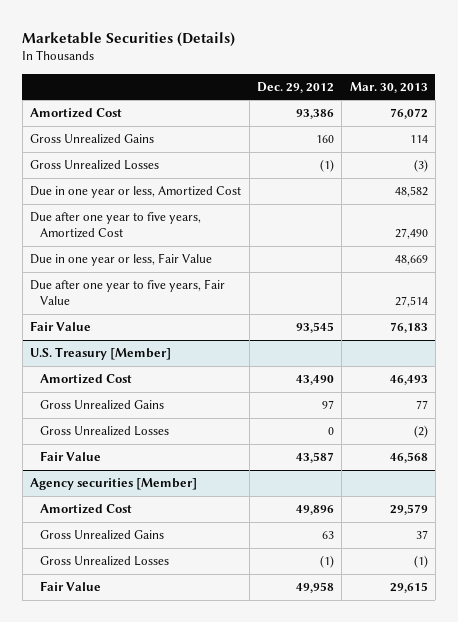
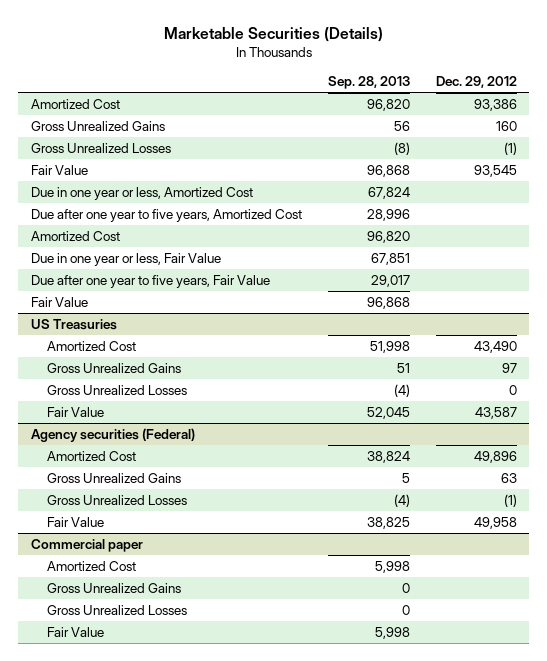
- | Dec. 29, 2012 | Mar. 30, 2013
+ | Sep. 28, 2013 | Dec. 29, 2012
moved up: Fair Value | 96,868 | 93,545
+ Amortized Cost | 96,820 |
- U.S. Treasury [Member]
+ Fair Value | 96,868 |
+ US Treasuries
- Agency securities [Member]
+ Agency securities (Federal)
+ Commercial paper
+ Amortized Cost | 5,998 |
+ Gross Unrealized Gains | 0 |
+ Gross Unrealized Losses | 0 |
+ Fair Value | 5,998 |

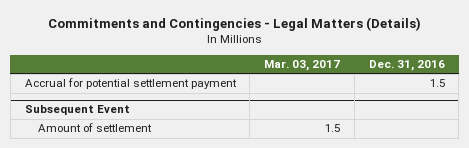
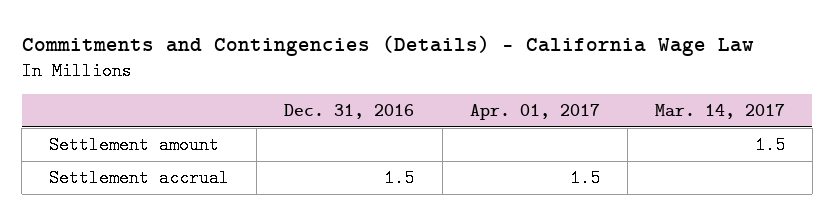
- Commitments and Contingencies - Legal Matters (Details)
+ Commitments and Contingencies (Details) - California Wage Law
- | Mar. 03, 2017 | Dec. 31, 2016
+ | Dec. 31, 2016 | Apr. 01, 2017 | Mar. 14, 2017
- Accrual for potential settlement payment | | 1.5
- Subsequent Event
- Amount of settlement | 1.5 |
+ Settlement amount | | | 1.5
+ Settlement accrual | 1.5 | 1.5 |

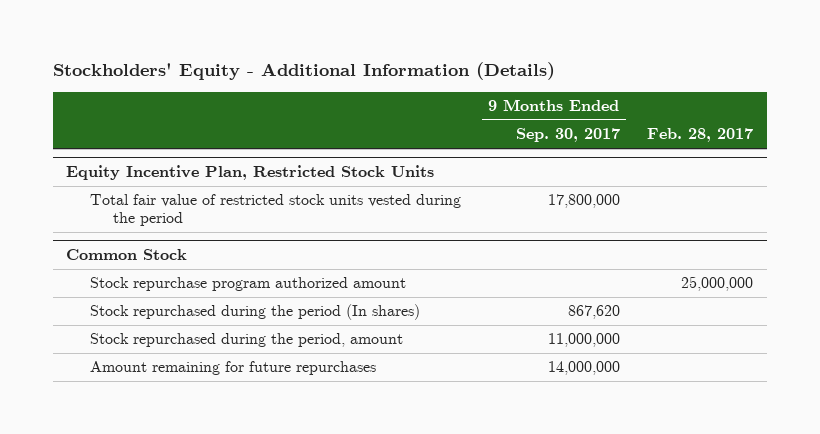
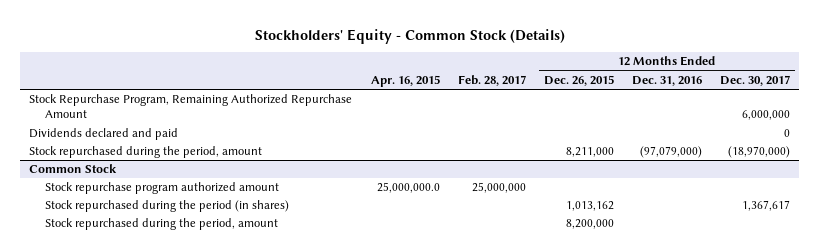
- Stockholders' Equity - Additional Information (Details)
+ Stockholders' Equity - Common Stock (Details)
- | 9 Months Ended Sep. 30, 2017 | Feb. 28, 2017
+ | Apr. 16, 2015 | Feb. 28, 2017 | 12 Months Ended Dec. 26, 2015 | 12 Months Ended Dec. 31, 2016 | 12 Months Ended Dec. 30, 2017
- Equity Incentive Plan, Restricted Stock Units
- Total fair value of restricted stock units vested during the period | 17,800,000 |
+ Stock Repurchase Program, Remaining Authorized Repurchase Amount | | | | | 6,000,000
+ Dividends declared and paid | | | | | 0
+ Stock repurchased during the period, amount | | | 8,211,000 | (97,079,000) | (18,970,000)
@ Common Stock
- Stock repurchased during the period (In shares) | 867,620 |
+ Stock repurchased during the period (in shares) | | | 1,013,162 | | 1,367,617
- Amount remaining for future repurchases | 14,000,000 |

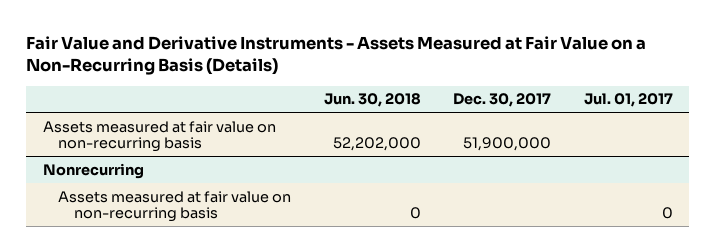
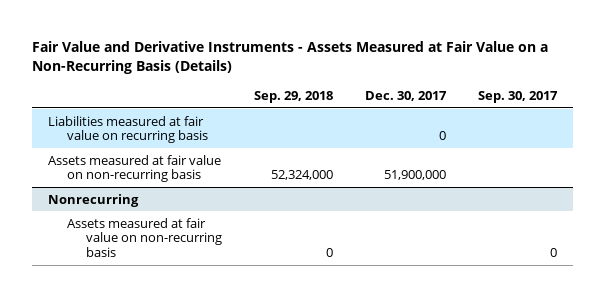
- | Jun. 30, 2018 | Dec. 30, 2017 | Jul. 01, 2017
+ | Sep. 29, 2018 | Dec. 30, 2017 | Sep. 30, 2017
+ Liabilities measured at fair value on recurring basis | | 0 |

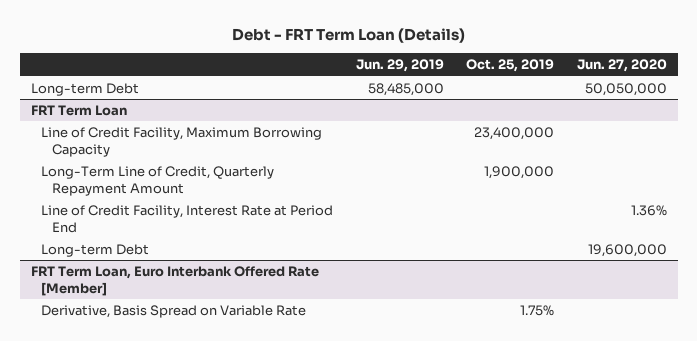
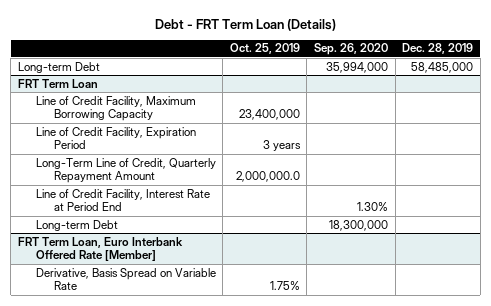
- | Jun. 29, 2019 | Oct. 25, 2019 | Jun. 27, 2020
+ | Oct. 25, 2019 | Sep. 26, 2020 | Dec. 28, 2019
@ FRT Term Loan
- Long-Term Line of Credit, Quarterly Repayment Amount | | 1,900,000 |
+ Line of Credit Facility, Expiration Period | 3 years | |
+ Long-Term Line of Credit, Quarterly Repayment Amount | 2,000,000.0 | |

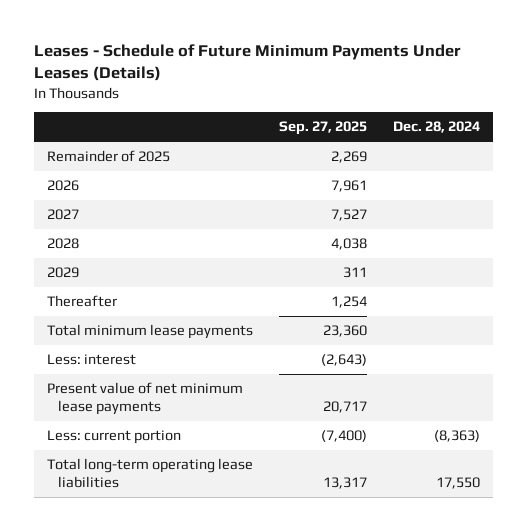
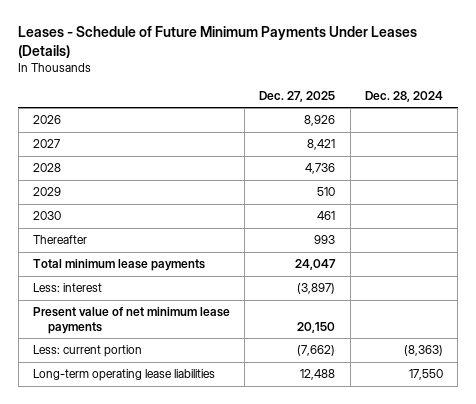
- | Sep. 27, 2025 | Dec. 28, 2024
+ | Dec. 27, 2025 | Dec. 28, 2024
- Remainder of 2025 | 2,269 |
+ 2030 | 461 |
- Total long-term operating lease liabilities | 13,317 | 17,550
+ Long-term operating lease liabilities | 12,488 | 17,550

